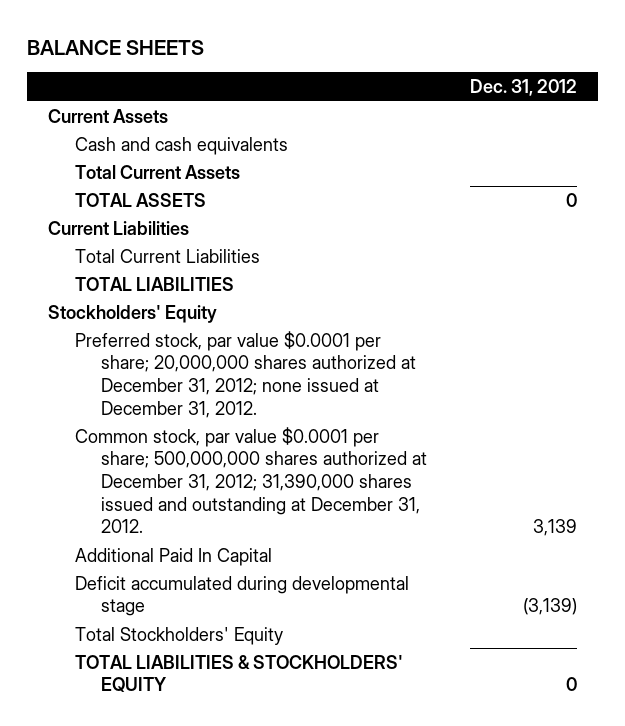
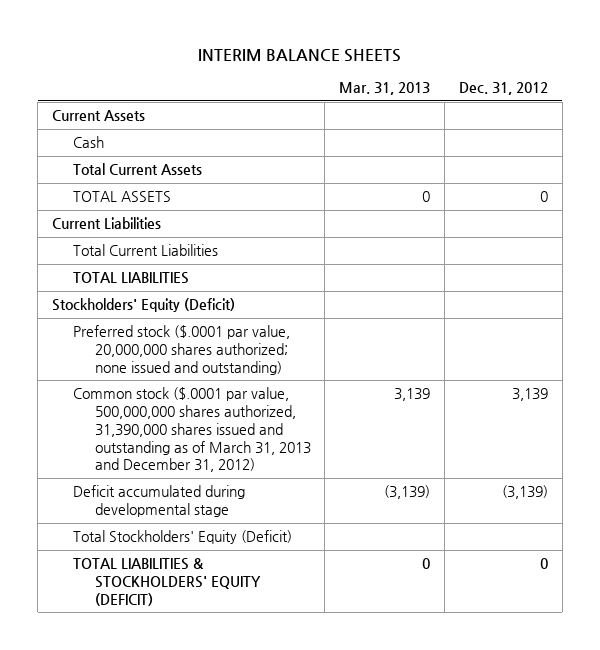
- BALANCE SHEETS
+ INTERIM BALANCE SHEETS
- | Dec. 31, 2012
+ | Mar. 31, 2013 | Dec. 31, 2012
- Cash and cash equivalents
+ Cash
- Stockholders' Equity
- Preferred stock, par value $0.0001 per share; 20,000,000 shares authorized at December 31, 2012; none issued at December 31, 2012.
- Common stock, par value $0.0001 per share; 500,000,000 shares authorized at December 31, 2012; 31,390,000 shares issued and outstanding at December 31, 2012. | 3,139
- Additional Paid In Capital
+ Stockholders' Equity (Deficit)
+ Preferred stock ($.0001 par value, 20,000,000 shares authorized; none issued and outstanding)
+ Common stock ($.0001 par value, 500,000,000 shares authorized, 31,390,000 shares issued and outstanding as of March 31, 2013 and December 31, 2012) | 3,139 | 3,139
- Total Stockholders' Equity
- TOTAL LIABILITIES & STOCKHOLDERS' EQUITY | 0
+ Total Stockholders' Equity (Deficit)
+ TOTAL LIABILITIES & STOCKHOLDERS' EQUITY (DEFICIT) | 0 | 0

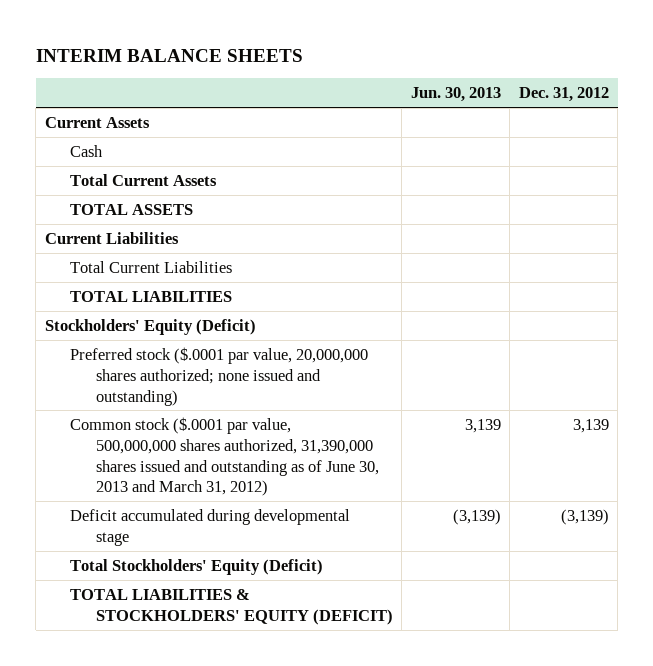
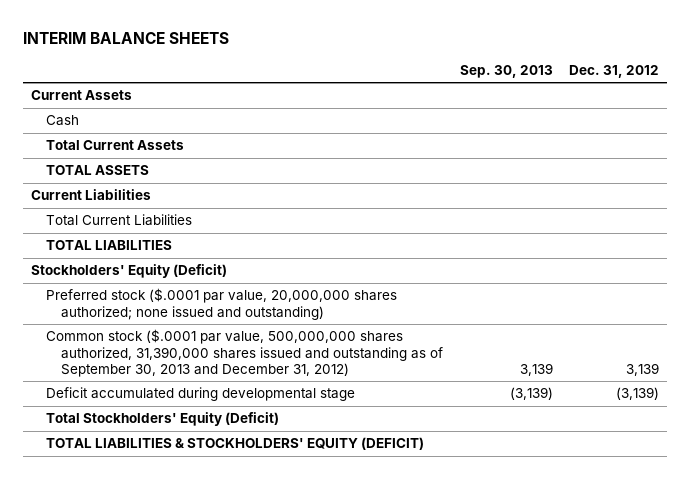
- | Jun. 30, 2013 | Dec. 31, 2012
+ | Sep. 30, 2013 | Dec. 31, 2012
- Common stock ($.0001 par value, 500,000,000 shares authorized, 31,390,000 shares issued and outstanding as of June 30, 2013 and March 31, 2012) | 3,139 | 3,139
+ Common stock ($.0001 par value, 500,000,000 shares authorized, 31,390,000 shares issued and outstanding as of September 30, 2013 and December 31, 2012) | 3,139 | 3,139

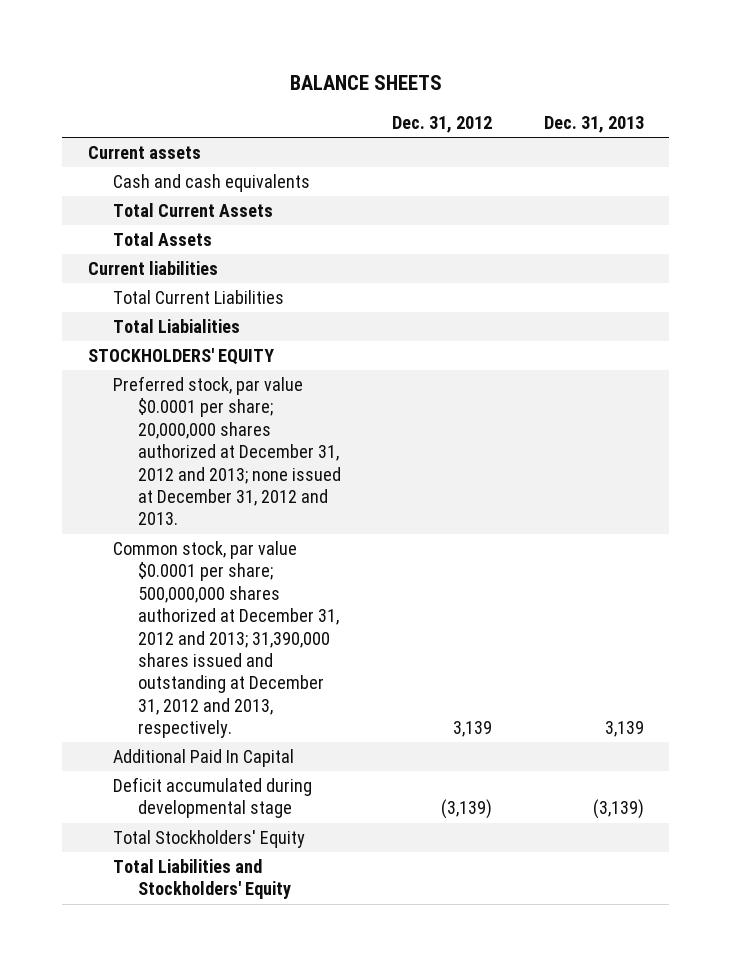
- INTERIM BALANCE SHEETS
+ BALANCE SHEETS
- | Sep. 30, 2013 | Dec. 31, 2012
+ | Dec. 31, 2012 | Dec. 31, 2013
- Current Assets
- Cash
+ Current assets
+ Cash and cash equivalents
- TOTAL ASSETS
- Current Liabilities
+ Total Assets
+ Current liabilities
- TOTAL LIABILITIES
- Stockholders' Equity (Deficit)
- Preferred stock ($.0001 par value, 20,000,000 shares authorized; none issued and outstanding)
- Common stock ($.0001 par value, 500,000,000 shares authorized, 31,390,000 shares issued and outstanding as of September 30, 2013 and December 31, 2012) | 3,139 | 3,139
+ Total Liabialities
+ STOCKHOLDERS' EQUITY
+ Preferred stock, par value $0.0001 per share; 20,000,000 shares authorized at December 31, 2012 and 2013; none issued at December 31, 2012 and 2013.
+ Common stock, par value $0.0001 per share; 500,000,000 shares authorized at December 31, 2012 and 2013; 31,390,000 shares issued and outstanding at December 31, 2012 and 2013, respectively. | 3,139 | 3,139
+ Additional Paid In Capital
- Total Stockholders' Equity (Deficit)
- TOTAL LIABILITIES & STOCKHOLDERS' EQUITY (DEFICIT)
+ Total Stockholders' Equity
+ Total Liabilities and Stockholders' Equity

